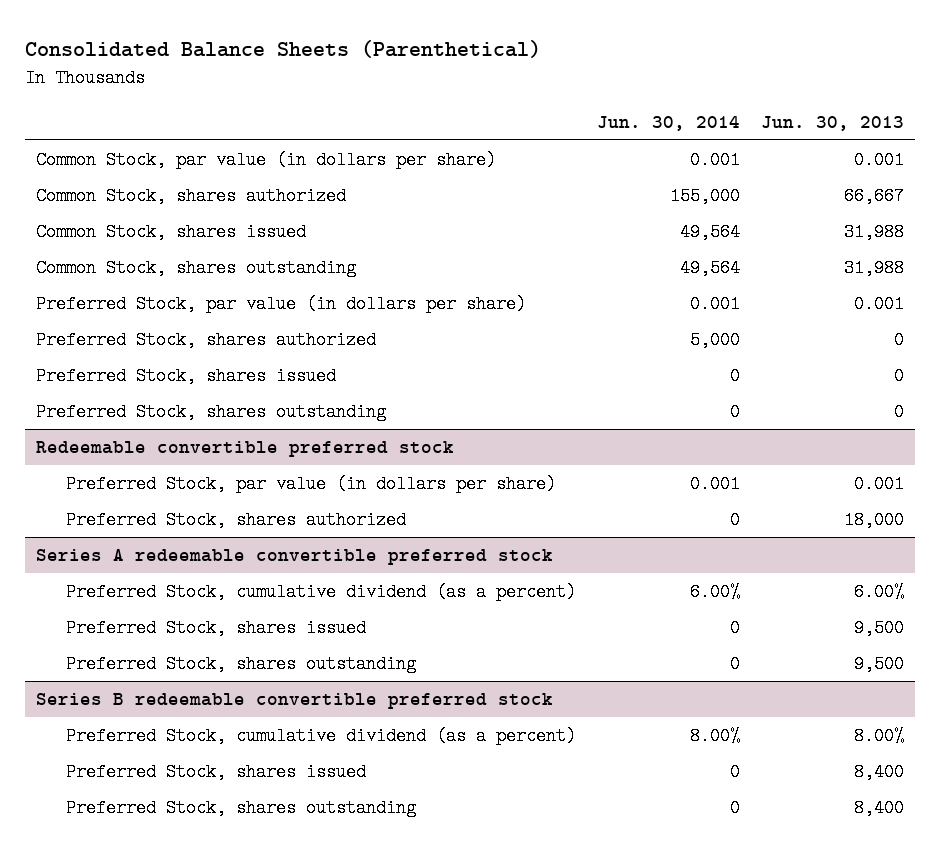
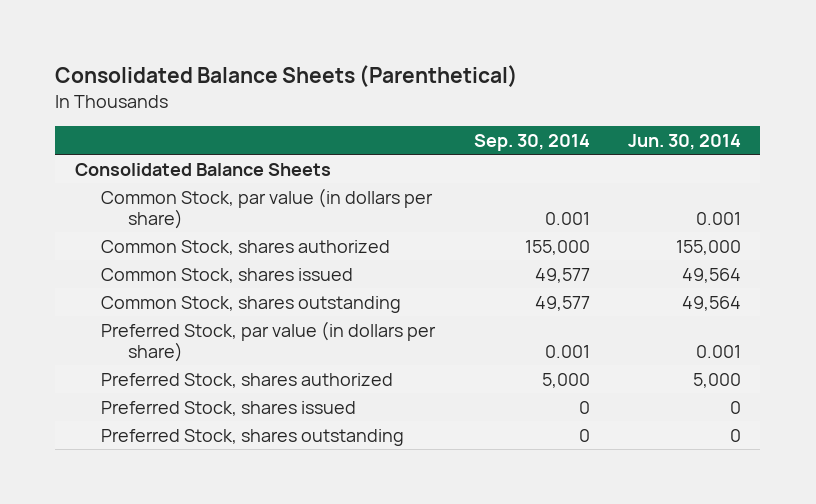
- | Jun. 30, 2014 | Jun. 30, 2013
+ | Sep. 30, 2014 | Jun. 30, 2014
+ Consolidated Balance Sheets
- Redeemable convertible preferred stock
- Preferred Stock, par value (in dollars per share) | 0.001 | 0.001
- Preferred Stock, shares authorized | 0 | 18,000
- Series A redeemable convertible preferred stock
- Preferred Stock, cumulative dividend (as a percent) | 6.00% | 6.00%
- Preferred Stock, shares issued | 0 | 9,500
- Preferred Stock, shares outstanding | 0 | 9,500
- Series B redeemable convertible preferred stock
- Preferred Stock, cumulative dividend (as a percent) | 8.00% | 8.00%
- Preferred Stock, shares issued | 0 | 8,400
- Preferred Stock, shares outstanding | 0 | 8,400

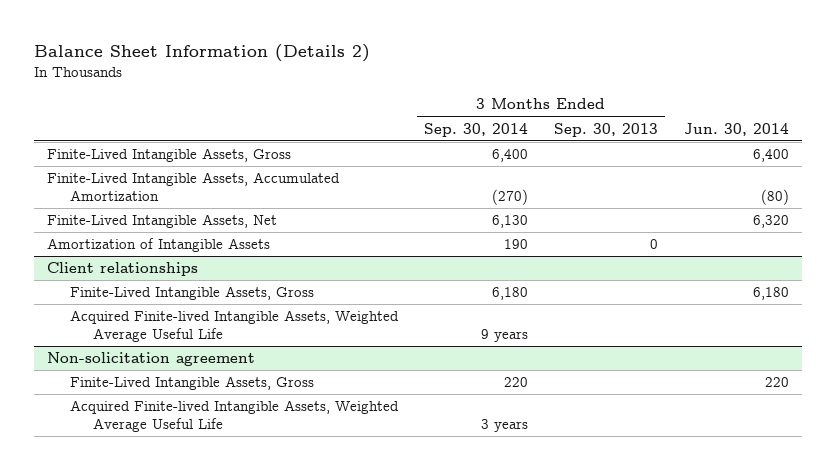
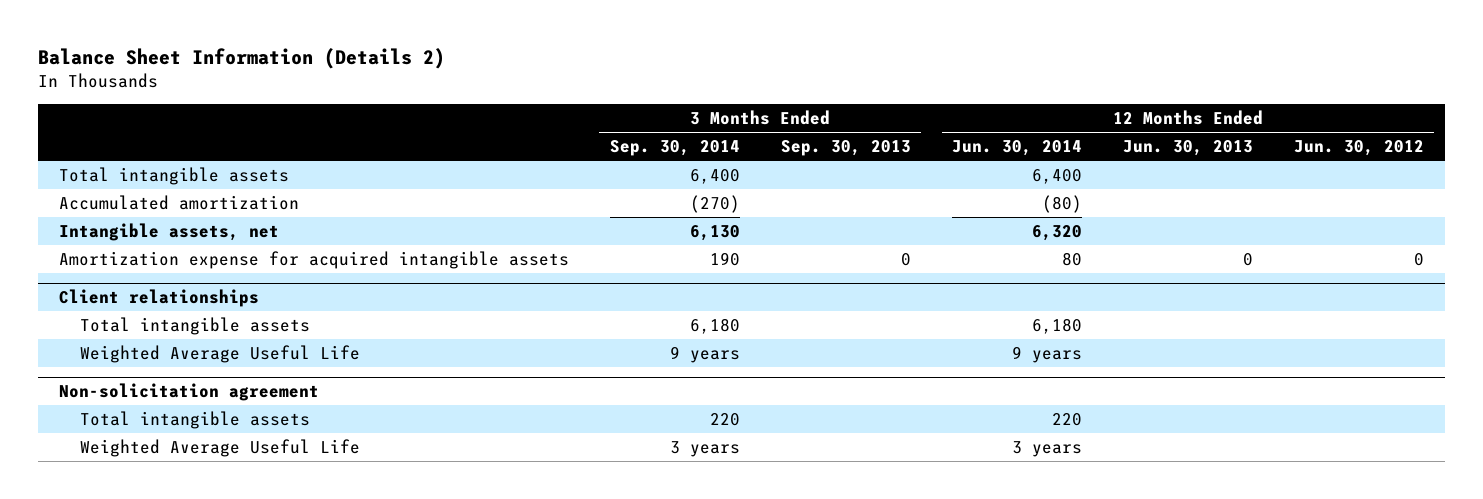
- | 3 Months Ended Sep. 30, 2014 | 3 Months Ended Sep. 30, 2013 | Jun. 30, 2014
+ | 3 Months Ended Sep. 30, 2014 | 3 Months Ended Sep. 30, 2013 | 12 Months Ended Jun. 30, 2014 | 12 Months Ended Jun. 30, 2013 | 12 Months Ended Jun. 30, 2012
- Finite-Lived Intangible Assets, Gross | 6,400 | | 6,400
- Finite-Lived Intangible Assets, Accumulated Amortization | (270) | | (80)
- Finite-Lived Intangible Assets, Net | 6,130 | | 6,320
- Amortization of Intangible Assets | 190 | 0 |
+ Total intangible assets | 6,400 | | 6,400 | |
+ Accumulated amortization | (270) | | (80) | |
+ Intangible assets, net | 6,130 | | 6,320 | |
+ Amortization expense for acquired intangible assets | 190 | 0 | 80 | 0 | 0
@ Client relationships
- Finite-Lived Intangible Assets, Gross | 6,180 | | 6,180
- Acquired Finite-lived Intangible Assets, Weighted Average Useful Life | 9 years | |
+ Total intangible assets | 6,180 | | 6,180 | |
+ Weighted Average Useful Life | 9 years | | 9 years | |
@ Non-solicitation agreement
- Finite-Lived Intangible Assets, Gross | 220 | | 220
- Acquired Finite-lived Intangible Assets, Weighted Average Useful Life | 3 years | |
+ Total intangible assets | 220 | | 220 | |
+ Weighted Average Useful Life | 3 years | | 3 years | |

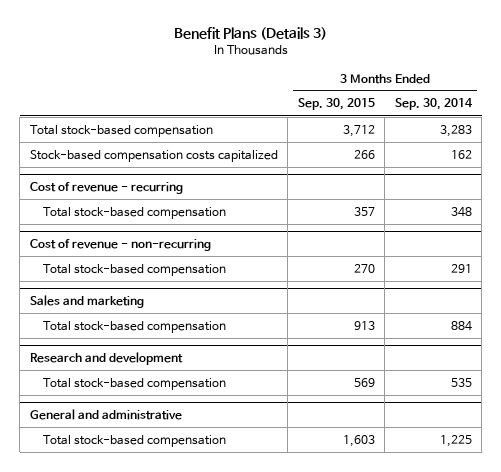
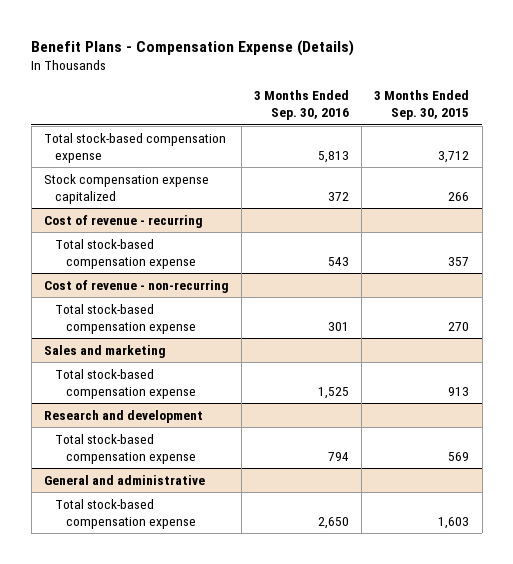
- Benefit Plans (Details 3)
+ Benefit Plans - Compensation Expense (Details)
- | 3 Months Ended Sep. 30, 2015 | 3 Months Ended Sep. 30, 2014
+ | 3 Months Ended Sep. 30, 2016 | 3 Months Ended Sep. 30, 2015
- Total stock-based compensation | 3,712 | 3,283
- Stock-based compensation costs capitalized | 266 | 162
+ Total stock-based compensation expense | 5,813 | 3,712
+ Stock compensation expense capitalized | 372 | 266
@ Cost of revenue - recurring
- Total stock-based compensation | 357 | 348
+ Total stock-based compensation expense | 543 | 357
@ Cost of revenue - non-recurring
- Total stock-based compensation | 270 | 291
+ Total stock-based compensation expense | 301 | 270
@ Sales and marketing
- Total stock-based compensation | 913 | 884
+ Total stock-based compensation expense | 1,525 | 913
@ Research and development
- Total stock-based compensation | 569 | 535
+ Total stock-based compensation expense | 794 | 569
@ General and administrative
- Total stock-based compensation | 1,603 | 1,225
+ Total stock-based compensation expense | 2,650 | 1,603

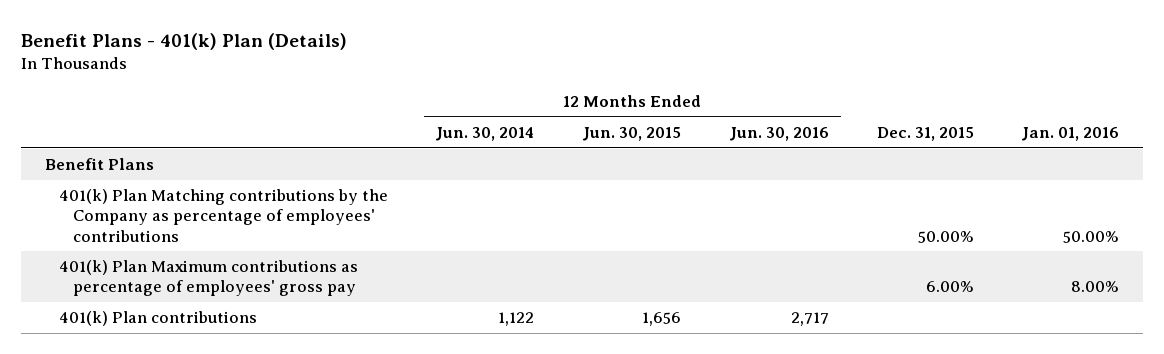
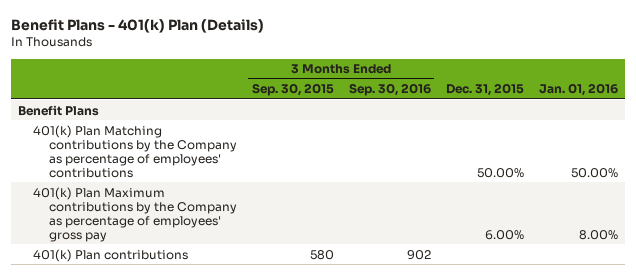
- | 12 Months Ended Jun. 30, 2014 | 12 Months Ended Jun. 30, 2015 | 12 Months Ended Jun. 30, 2016 | Dec. 31, 2015 | Jan. 01, 2016
+ | 3 Months Ended Sep. 30, 2015 | 3 Months Ended Sep. 30, 2016 | Dec. 31, 2015 | Jan. 01, 2016
- 401(k) Plan Maximum contributions as percentage of employees' gross pay | | | | 6.00% | 8.00%
+ 401(k) Plan Maximum contributions by the Company as percentage of employees' gross pay | | | 6.00% | 8.00%

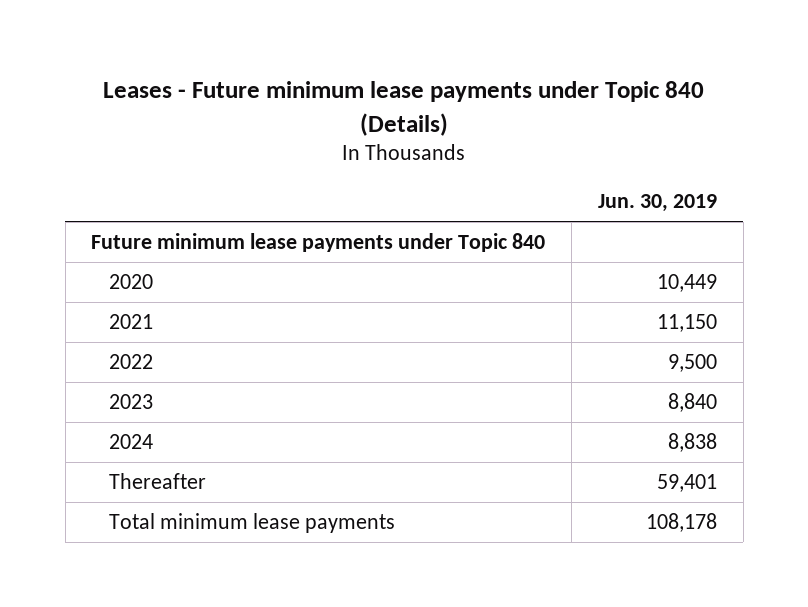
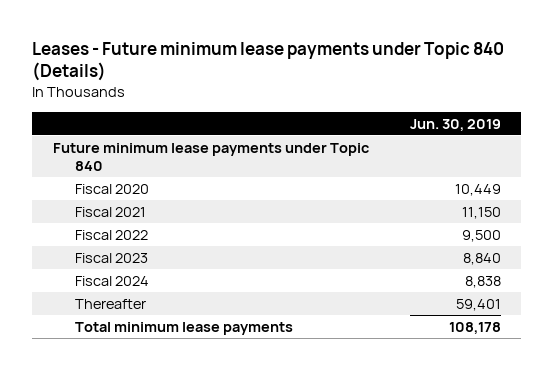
- 2020 | 10,449
- 2021 | 11,150
- 2022 | 9,500
- 2023 | 8,840
- 2024 | 8,838
+ Fiscal 2020 | 10,449
+ Fiscal 2021 | 11,150
+ Fiscal 2022 | 9,500
+ Fiscal 2023 | 8,840
+ Fiscal 2024 | 8,838

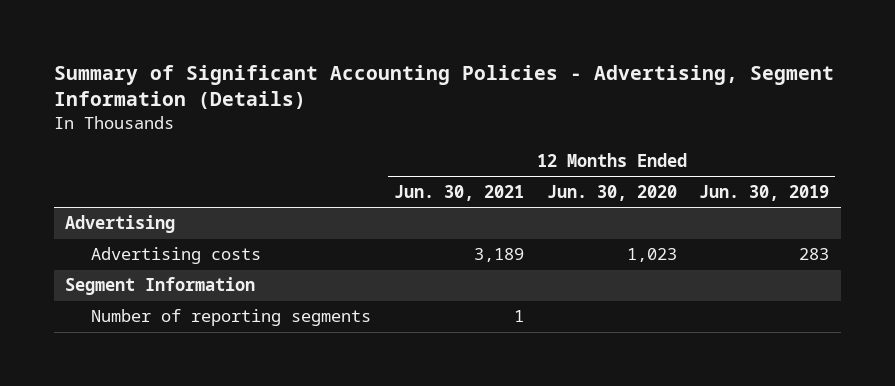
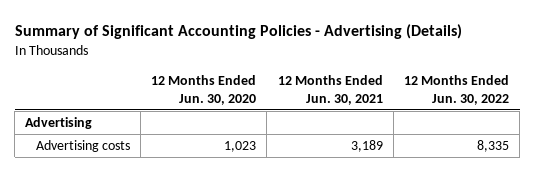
- Summary of Significant Accounting Policies - Advertising, Segment Information (Details)
+ Summary of Significant Accounting Policies - Advertising (Details)
- | 12 Months Ended Jun. 30, 2021 | 12 Months Ended Jun. 30, 2020 | 12 Months Ended Jun. 30, 2019
+ | 12 Months Ended Jun. 30, 2020 | 12 Months Ended Jun. 30, 2021 | 12 Months Ended Jun. 30, 2022
- Segment Information
- Number of reporting segments | 1 | |

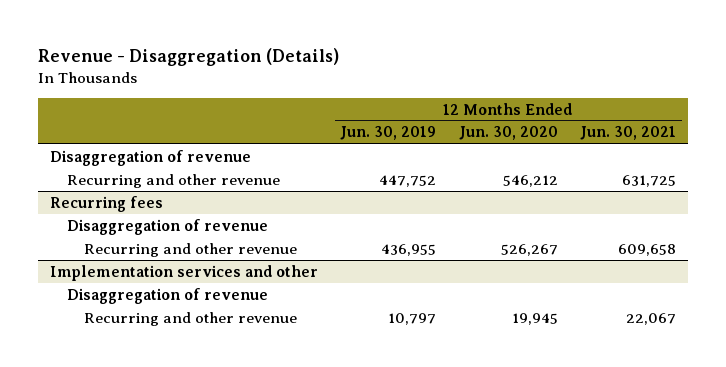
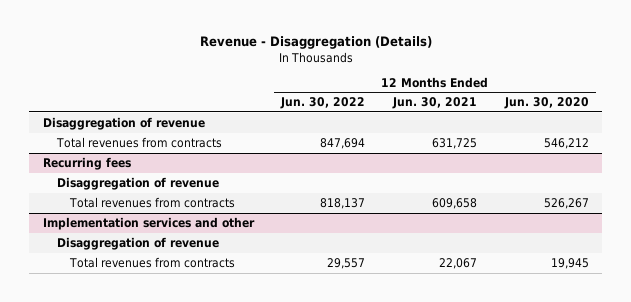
- | 12 Months Ended Jun. 30, 2019 | 12 Months Ended Jun. 30, 2020 | 12 Months Ended Jun. 30, 2021
+ | 12 Months Ended Jun. 30, 2022 | 12 Months Ended Jun. 30, 2021 | 12 Months Ended Jun. 30, 2020
- Recurring and other revenue | 447,752 | 546,212 | 631,725
+ Total revenues from contracts | 847,694 | 631,725 | 546,212
@ Recurring fees
- Recurring and other revenue | 436,955 | 526,267 | 609,658
+ Total revenues from contracts | 818,137 | 609,658 | 526,267
@ Implementation services and other
- Recurring and other revenue | 10,797 | 19,945 | 22,067
+ Total revenues from contracts | 29,557 | 22,067 | 19,945

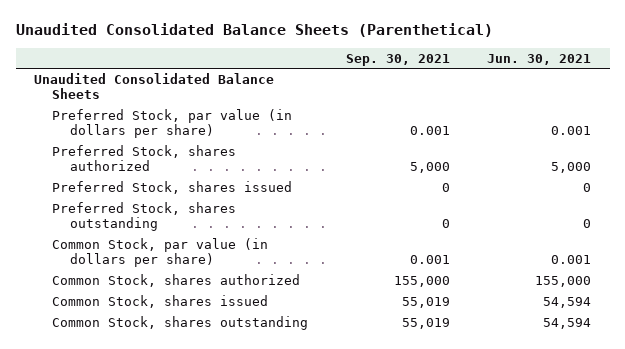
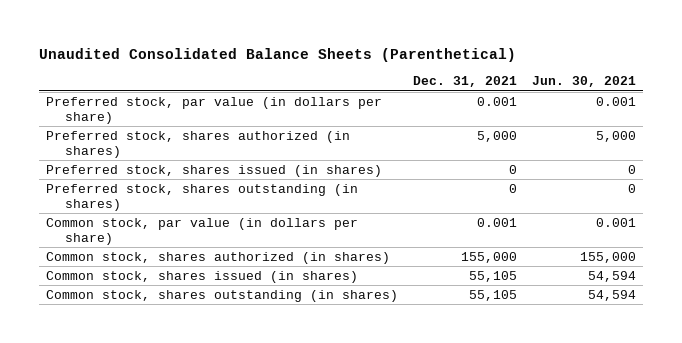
- | Sep. 30, 2021 | Jun. 30, 2021
+ | Dec. 31, 2021 | Jun. 30, 2021
- Unaudited Consolidated Balance Sheets
- Preferred Stock, par value (in dollars per share) | 0.001 | 0.001
- Preferred Stock, shares authorized | 5,000 | 5,000
- Preferred Stock, shares issued | 0 | 0
- Preferred Stock, shares outstanding | 0 | 0
- Common Stock, par value (in dollars per share) | 0.001 | 0.001
- Common Stock, shares authorized | 155,000 | 155,000
- Common Stock, shares issued | 55,019 | 54,594
- Common Stock, shares outstanding | 55,019 | 54,594
+ Preferred stock, par value (in dollars per share) | 0.001 | 0.001
+ Preferred stock, shares authorized (in shares) | 5,000 | 5,000
+ Preferred stock, shares issued (in shares) | 0 | 0
+ Preferred stock, shares outstanding (in shares) | 0 | 0
+ Common stock, par value (in dollars per share) | 0.001 | 0.001
+ Common stock, shares authorized (in shares) | 155,000 | 155,000
+ Common stock, shares issued (in shares) | 55,105 | 54,594
+ Common stock, shares outstanding (in shares) | 55,105 | 54,594

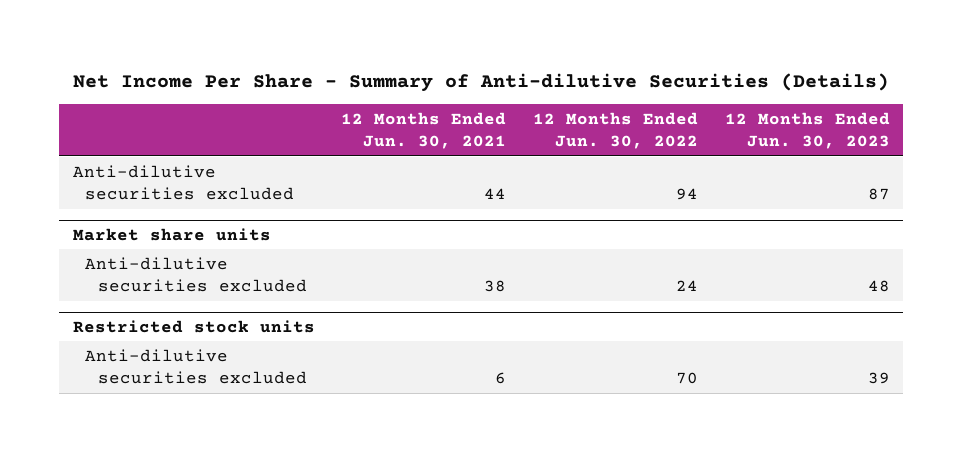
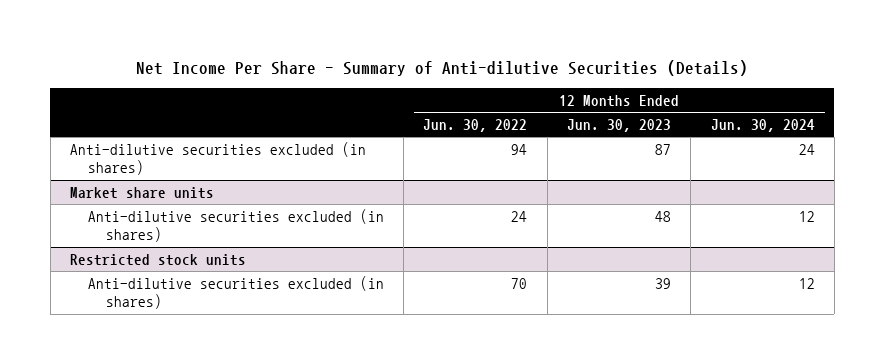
- | 12 Months Ended Jun. 30, 2021 | 12 Months Ended Jun. 30, 2022 | 12 Months Ended Jun. 30, 2023
+ | 12 Months Ended Jun. 30, 2022 | 12 Months Ended Jun. 30, 2023 | 12 Months Ended Jun. 30, 2024
- Anti-dilutive securities excluded | 44 | 94 | 87
+ Anti-dilutive securities excluded (in shares) | 94 | 87 | 24
@ Market share units
- Anti-dilutive securities excluded | 38 | 24 | 48
+ Anti-dilutive securities excluded (in shares) | 24 | 48 | 12
@ Restricted stock units
- Anti-dilutive securities excluded | 6 | 70 | 39
+ Anti-dilutive securities excluded (in shares) | 70 | 39 | 12

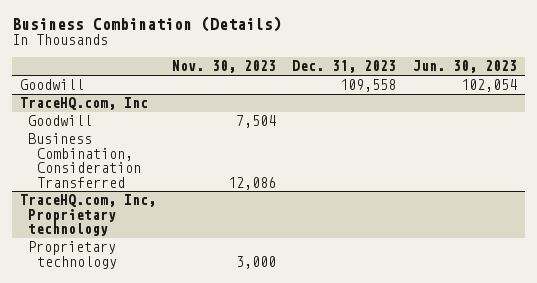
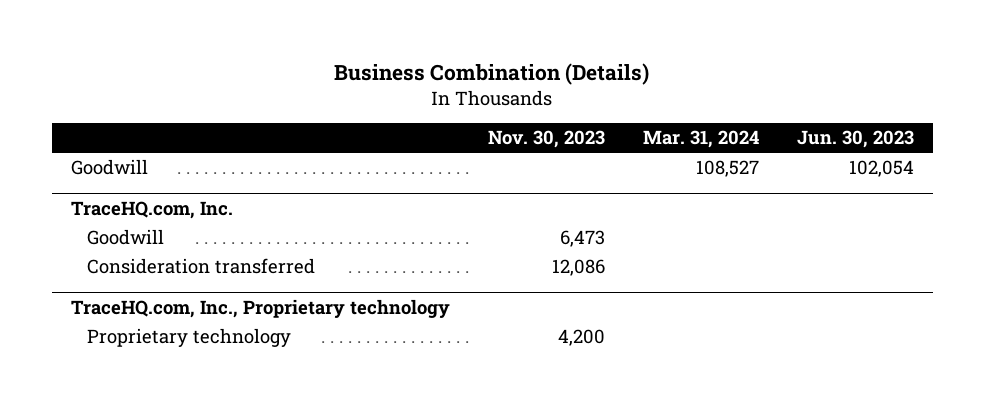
- | Nov. 30, 2023 | Dec. 31, 2023 | Jun. 30, 2023
+ | Nov. 30, 2023 | Mar. 31, 2024 | Jun. 30, 2023
- TraceHQ.com, Inc
- Goodwill | 7,504 | |
- Business Combination, Consideration Transferred | 12,086 | |
- TraceHQ.com, Inc, Proprietary technology
- Proprietary technology | 3,000 | |
+ TraceHQ.com, Inc.
+ Goodwill | 6,473 | |
+ Consideration transferred | 12,086 | |
+ TraceHQ.com, Inc., Proprietary technology
+ Proprietary technology | 4,200 | |

